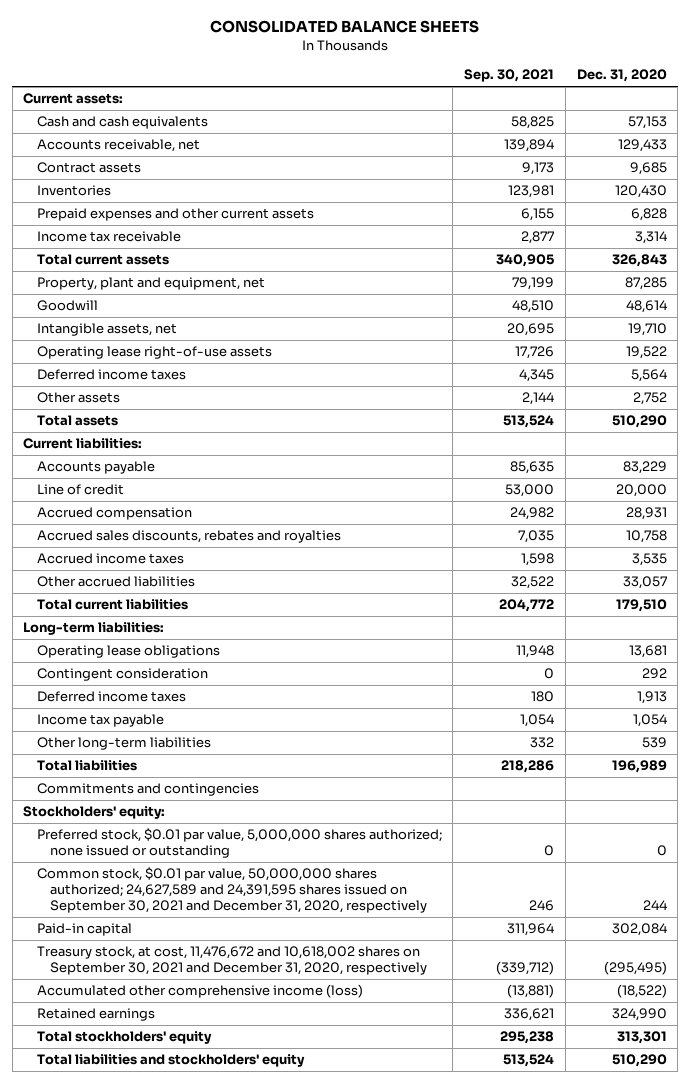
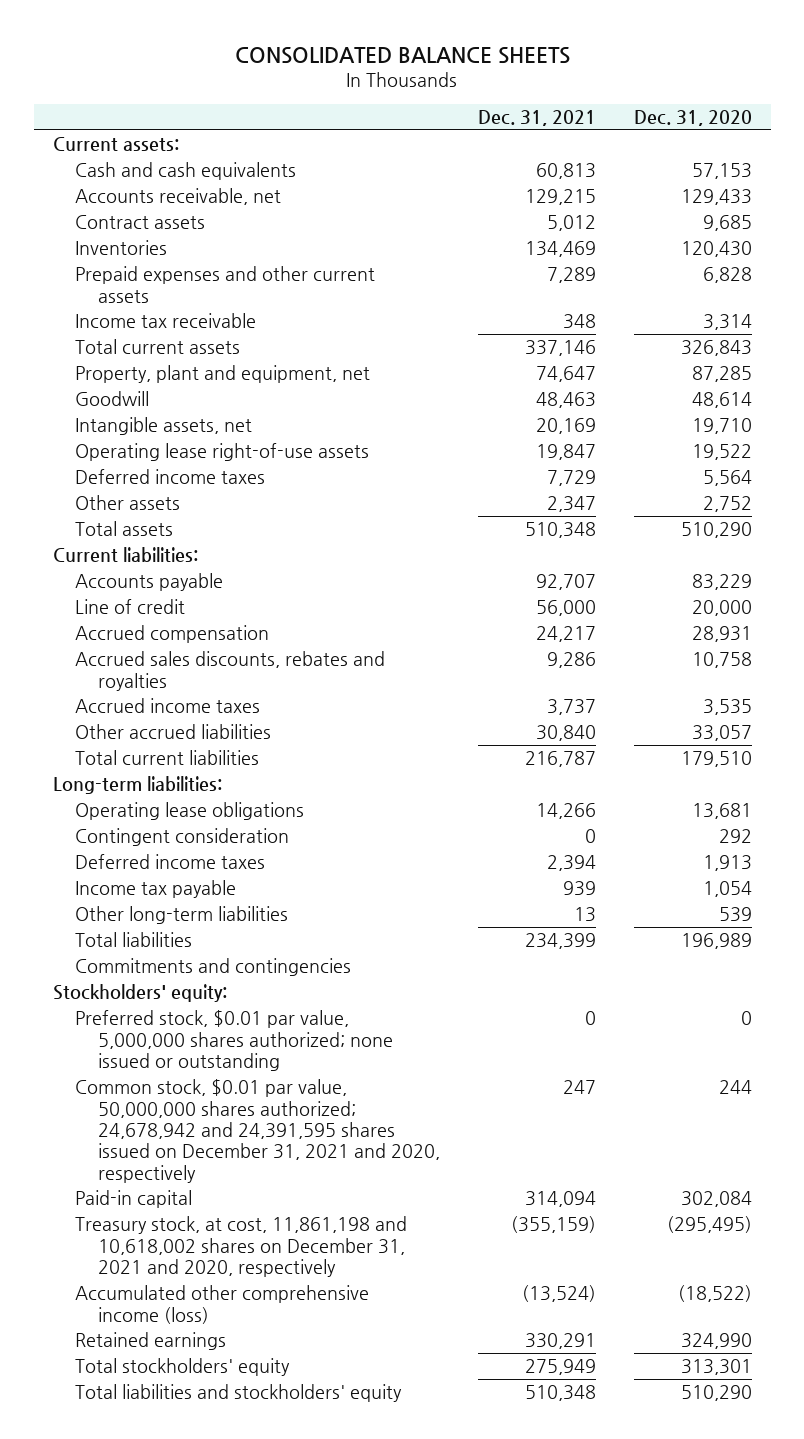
- | Sep. 30, 2021 | Dec. 31, 2020
+ | Dec. 31, 2021 | Dec. 31, 2020
- Common stock, $0.01 par value, 50,000,000 shares authorized; 24,627,589 and 24,391,595 shares issued on September 30, 2021 and December 31, 2020, respectively | 246 | 244
+ Common stock, $0.01 par value, 50,000,000 shares authorized; 24,678,942 and 24,391,595 shares issued on December 31, 2021 and 2020, respectively | 247 | 244
- Treasury stock, at cost, 11,476,672 and 10,618,002 shares on September 30, 2021 and December 31, 2020, respectively | (339,712) | (295,495)
+ Treasury stock, at cost, 11,861,198 and 10,618,002 shares on December 31, 2021 and 2020, respectively | (355,159) | (295,495)

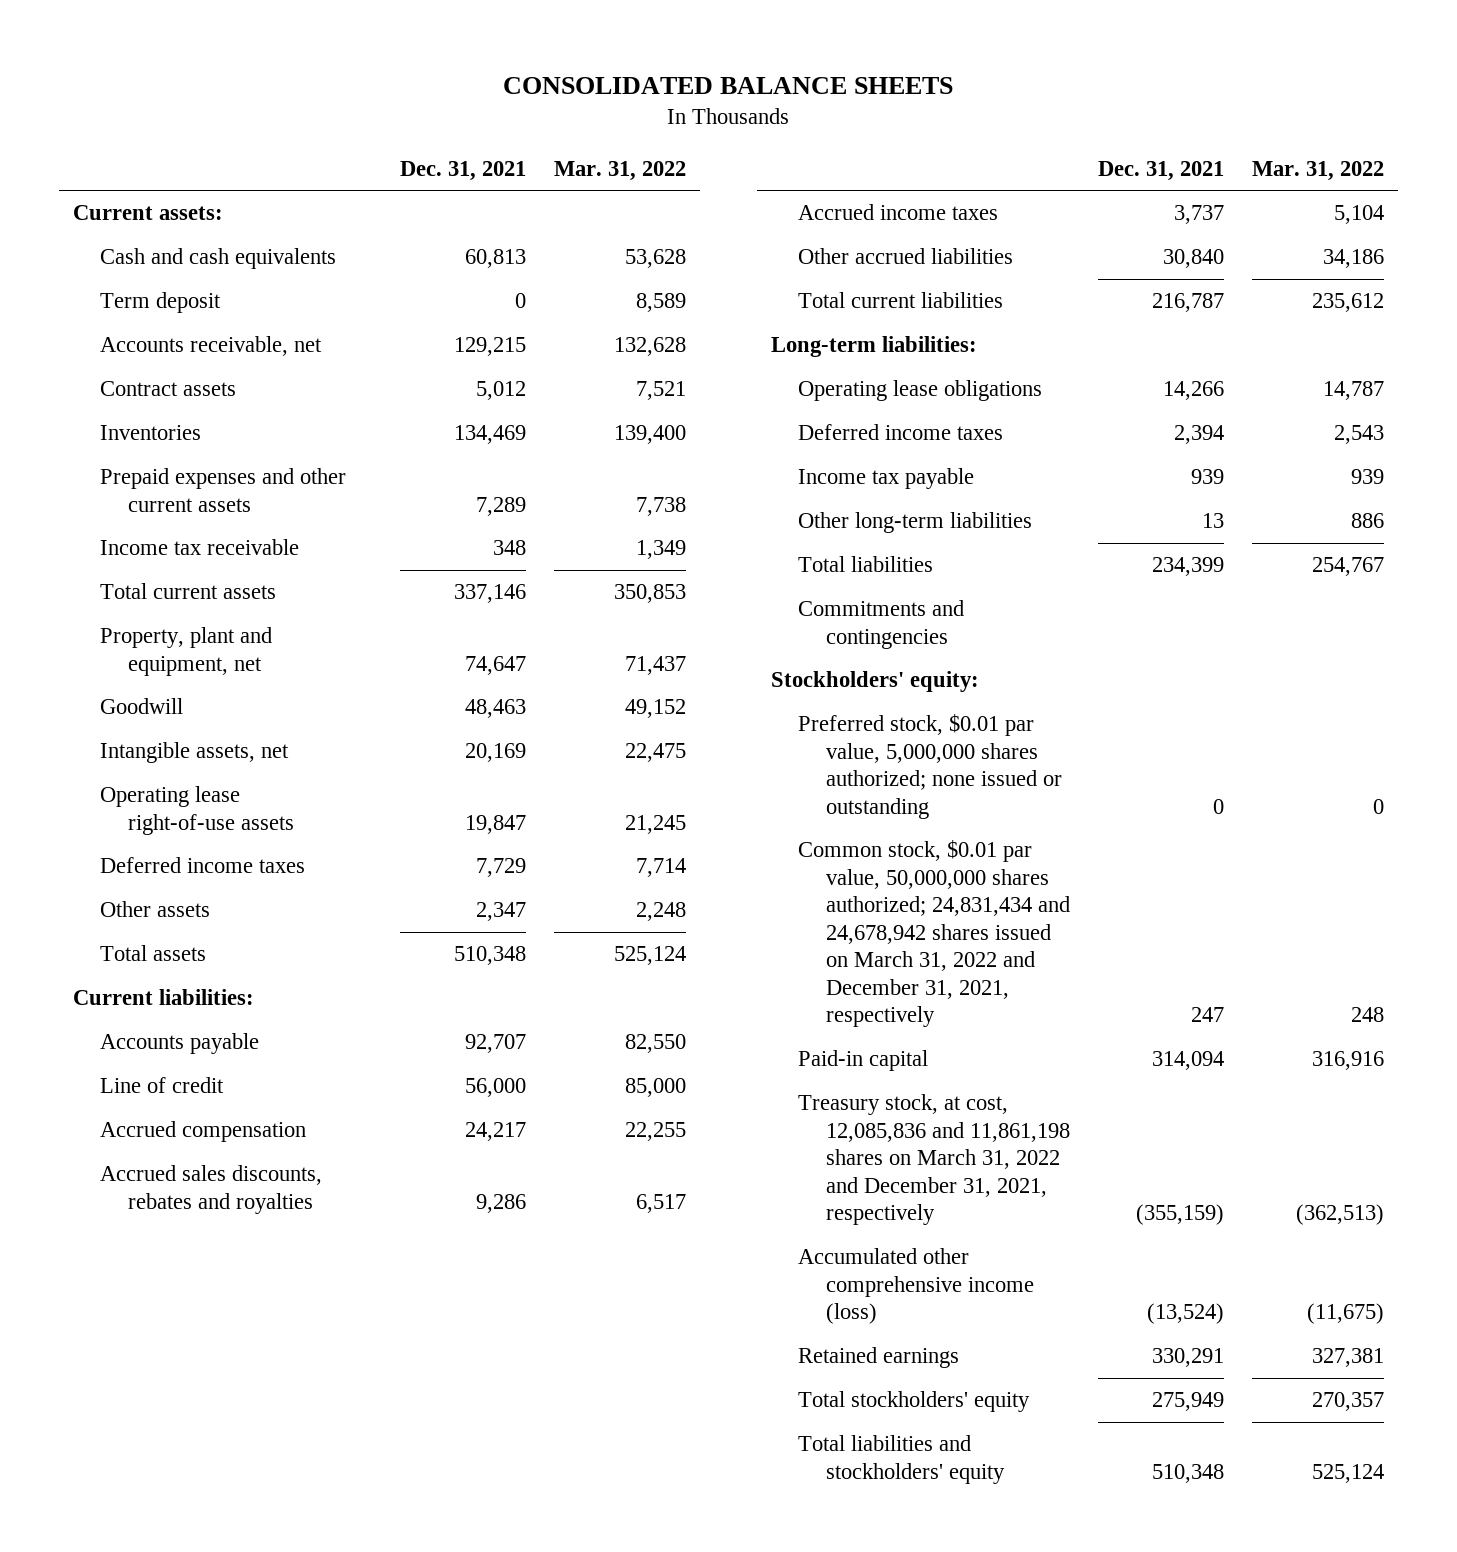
- | Dec. 31, 2021 | Dec. 31, 2020
+ | Dec. 31, 2021 | Mar. 31, 2022
+ Term deposit | 0 | 8,589
- Contingent consideration | 0 | 292
- Common stock, $0.01 par value, 50,000,000 shares authorized; 24,678,942 and 24,391,595 shares issued on December 31, 2021 and 2020, respectively | 247 | 244
+ Common stock, $0.01 par value, 50,000,000 shares authorized; 24,831,434 and 24,678,942 shares issued on March 31, 2022 and December 31, 2021, respectively | 247 | 248
- Treasury stock, at cost, 11,861,198 and 10,618,002 shares on December 31, 2021 and 2020, respectively | (355,159) | (295,495)
+ Treasury stock, at cost, 12,085,836 and 11,861,198 shares on March 31, 2022 and December 31, 2021, respectively | (355,159) | (362,513)

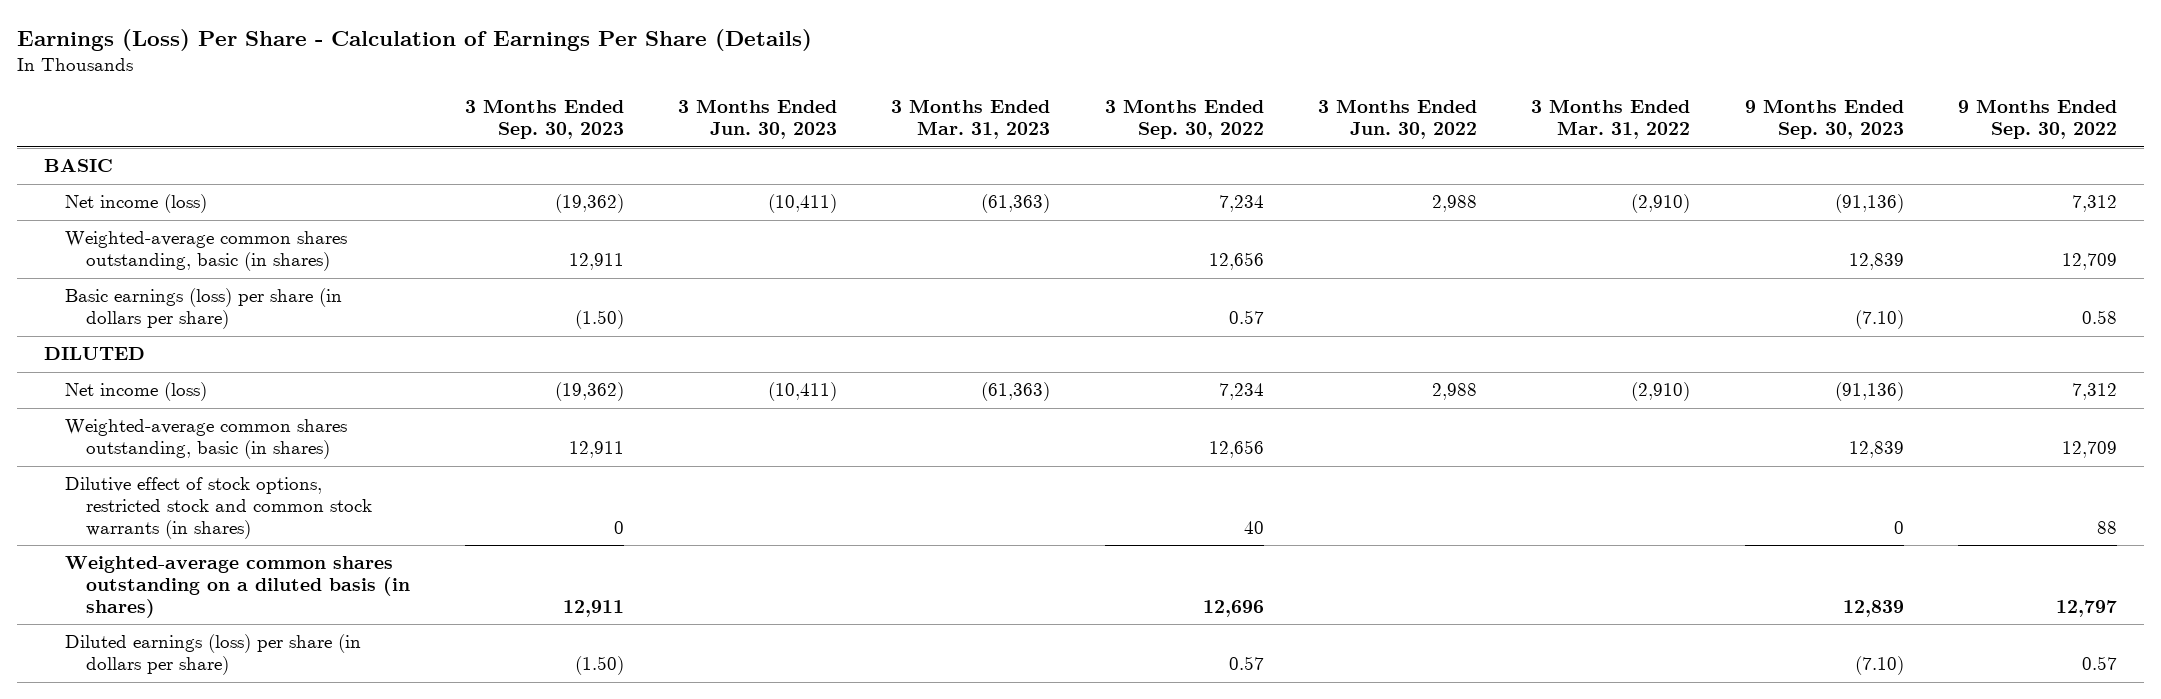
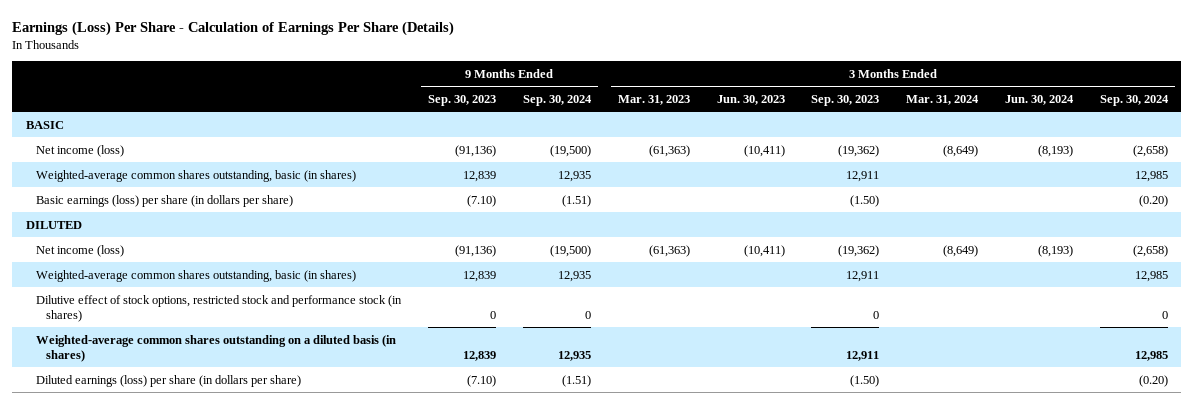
- | 3 Months Ended Sep. 30, 2023 | 3 Months Ended Jun. 30, 2023 | 3 Months Ended Mar. 31, 2023 | 3 Months Ended Sep. 30, 2022 | 3 Months Ended Jun. 30, 2022 | 3 Months Ended Mar. 31, 2022 | 9 Months Ended Sep. 30, 2023 | 9 Months Ended Sep. 30, 2022
+ | 9 Months Ended Sep. 30, 2023 | 9 Months Ended Sep. 30, 2024 | 3 Months Ended Mar. 31, 2023 | 3 Months Ended Jun. 30, 2023 | 3 Months Ended Sep. 30, 2023 | 3 Months Ended Mar. 31, 2024 | 3 Months Ended Jun. 30, 2024 | 3 Months Ended Sep. 30, 2024
- Dilutive effect of stock options, restricted stock and common stock warrants (in shares) | 0 | | | 40 | | | 0 | 88
+ Dilutive effect of stock options, restricted stock and performance stock (in shares) | 0 | 0 | | | 0 | | | 0

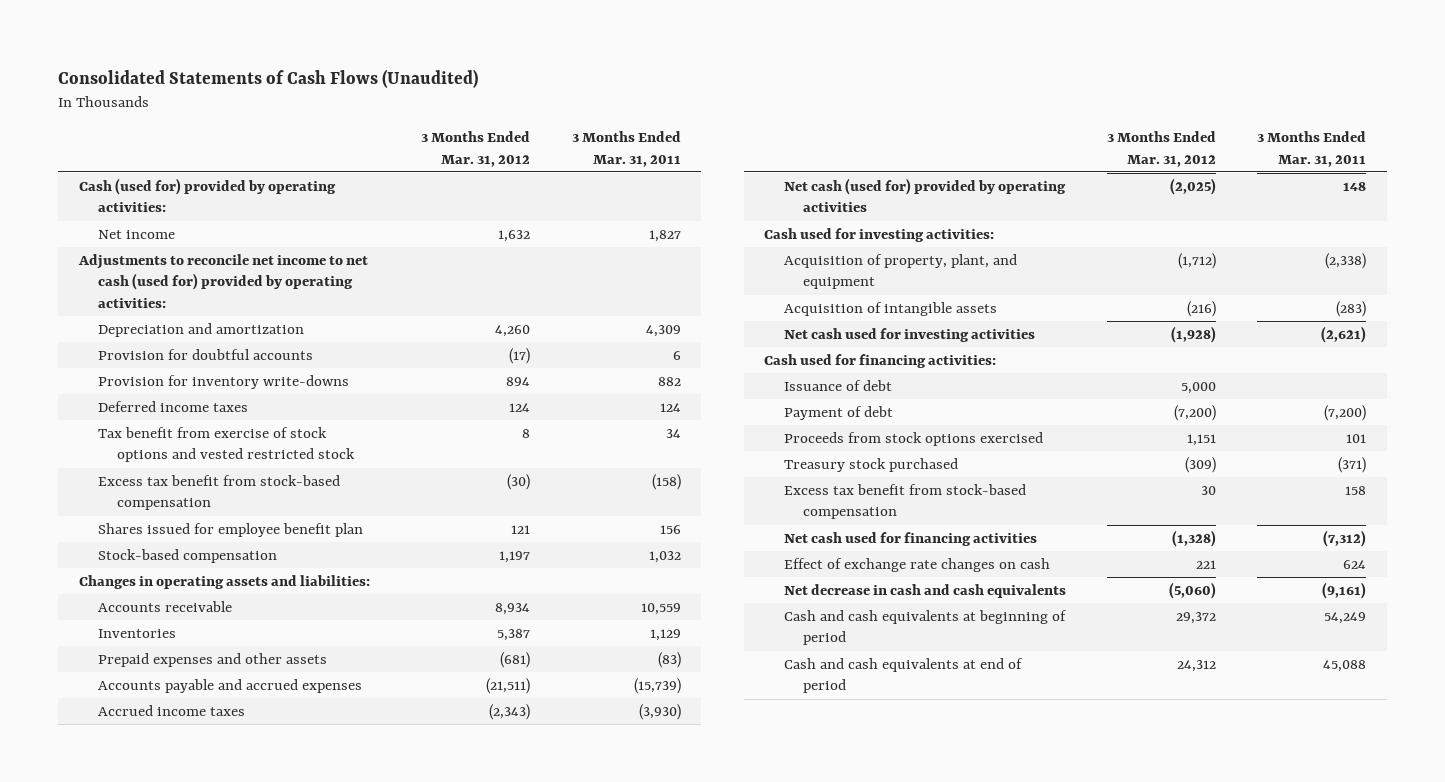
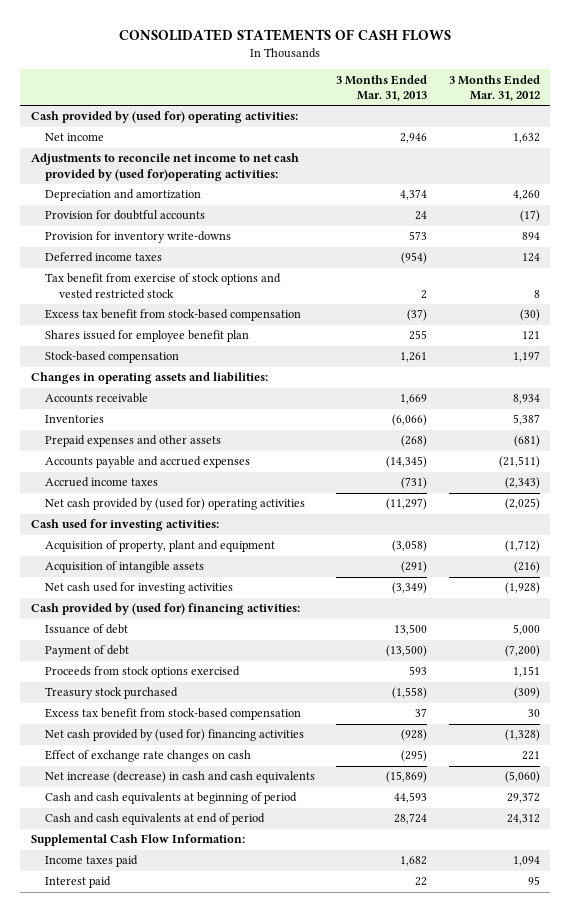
- Consolidated Statements of Cash Flows (Unaudited)
+ CONSOLIDATED STATEMENTS OF CASH FLOWS
- | 3 Months Ended Mar. 31, 2012 | 3 Months Ended Mar. 31, 2011
+ | 3 Months Ended Mar. 31, 2013 | 3 Months Ended Mar. 31, 2012
- Cash (used for) provided by operating activities:
+ Cash provided by (used for) operating activities:
- Adjustments to reconcile net income to net cash (used for) provided by operating activities:
+ Adjustments to reconcile net income to net cash provided by (used for)operating activities:
- Net cash (used for) provided by operating activities | (2,025) | 148
+ Net cash provided by (used for) operating activities | (11,297) | (2,025)
- Acquisition of property, plant, and equipment | (1,712) | (2,338)
+ Acquisition of property, plant and equipment | (3,058) | (1,712)
- Cash used for financing activities:
+ Cash provided by (used for) financing activities:
- Net cash used for financing activities | (1,328) | (7,312)
+ Net cash provided by (used for) financing activities | (928) | (1,328)
- Net decrease in cash and cash equivalents | (5,060) | (9,161)
+ Net increase (decrease) in cash and cash equivalents | (15,869) | (5,060)
+ Supplemental Cash Flow Information:
+ Income taxes paid | 1,682 | 1,094
+ Interest paid | 22 | 95

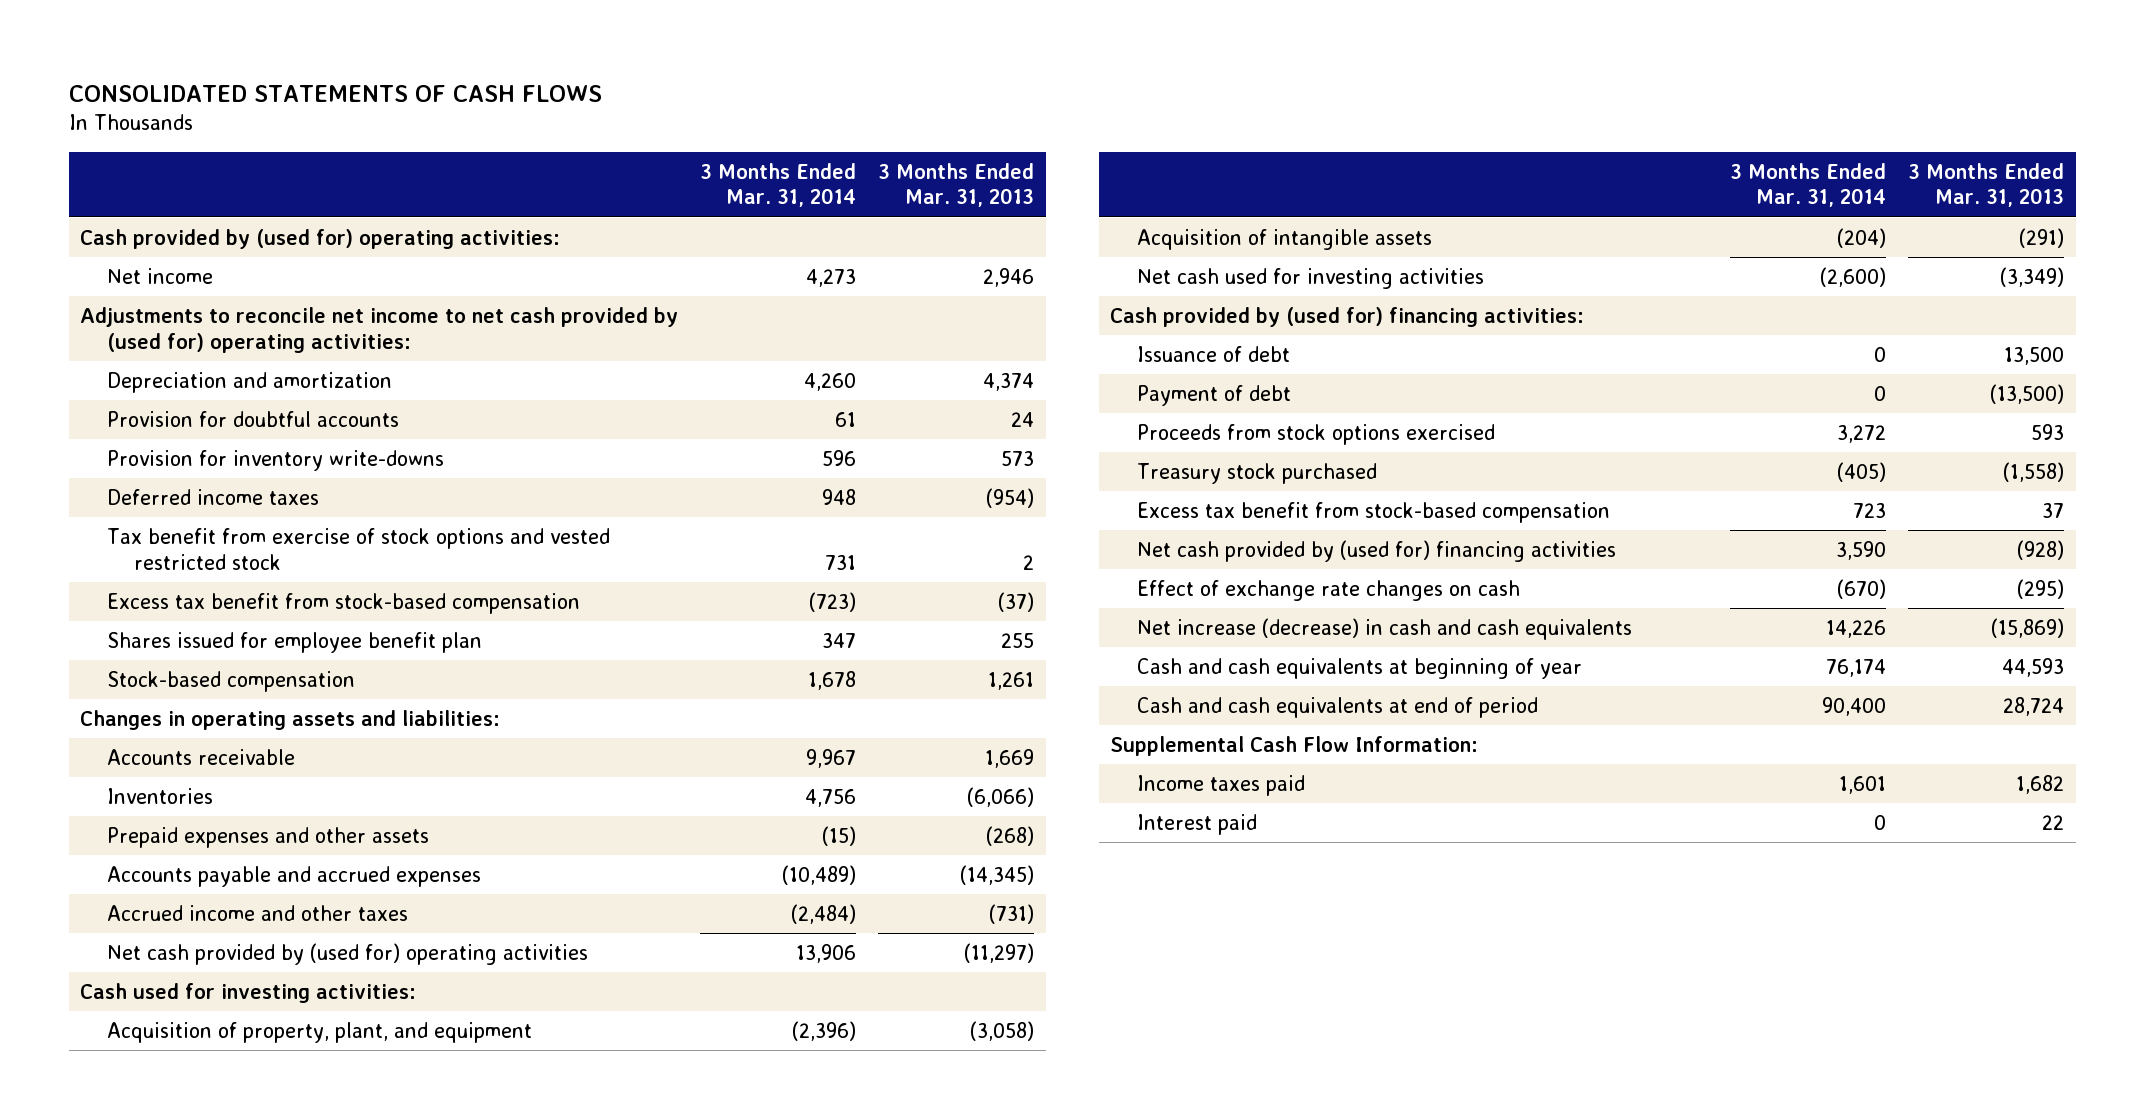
- | 3 Months Ended Mar. 31, 2013 | 3 Months Ended Mar. 31, 2012
+ | 3 Months Ended Mar. 31, 2014 | 3 Months Ended Mar. 31, 2013
- Adjustments to reconcile net income to net cash provided by (used for)operating activities:
+ Adjustments to reconcile net income to net cash provided by (used for) operating activities:
- Accrued income taxes | (731) | (2,343)
+ Accrued income and other taxes | (2,484) | (731)
- Acquisition of property, plant and equipment | (3,058) | (1,712)
+ Acquisition of property, plant, and equipment | (2,396) | (3,058)
- Cash and cash equivalents at beginning of period | 44,593 | 29,372
+ Cash and cash equivalents at beginning of year | 76,174 | 44,593

